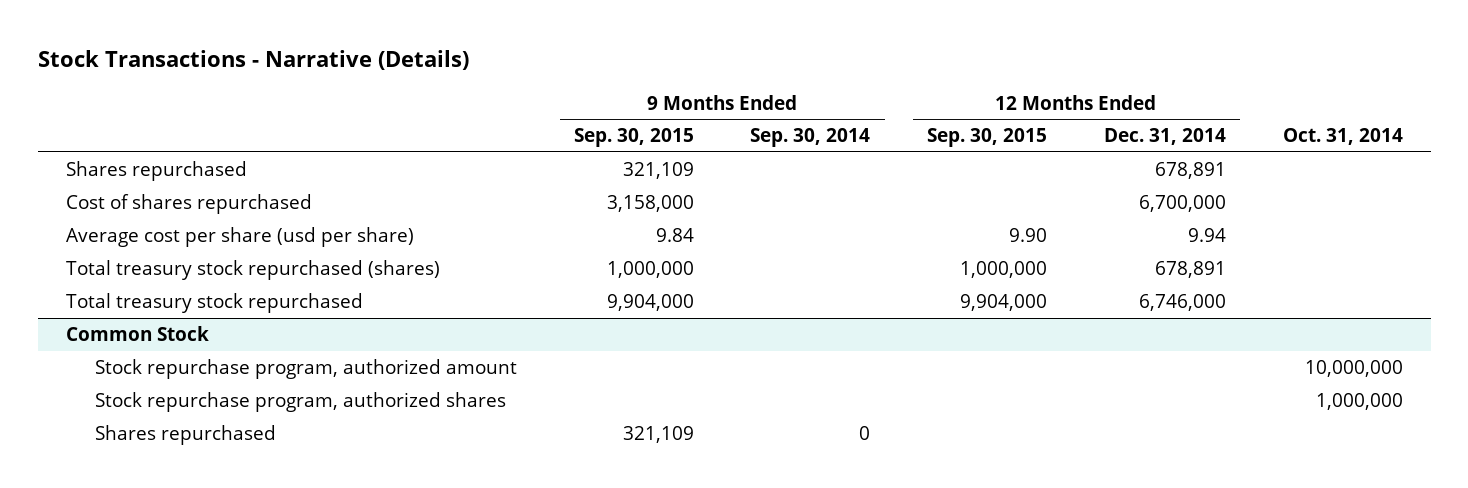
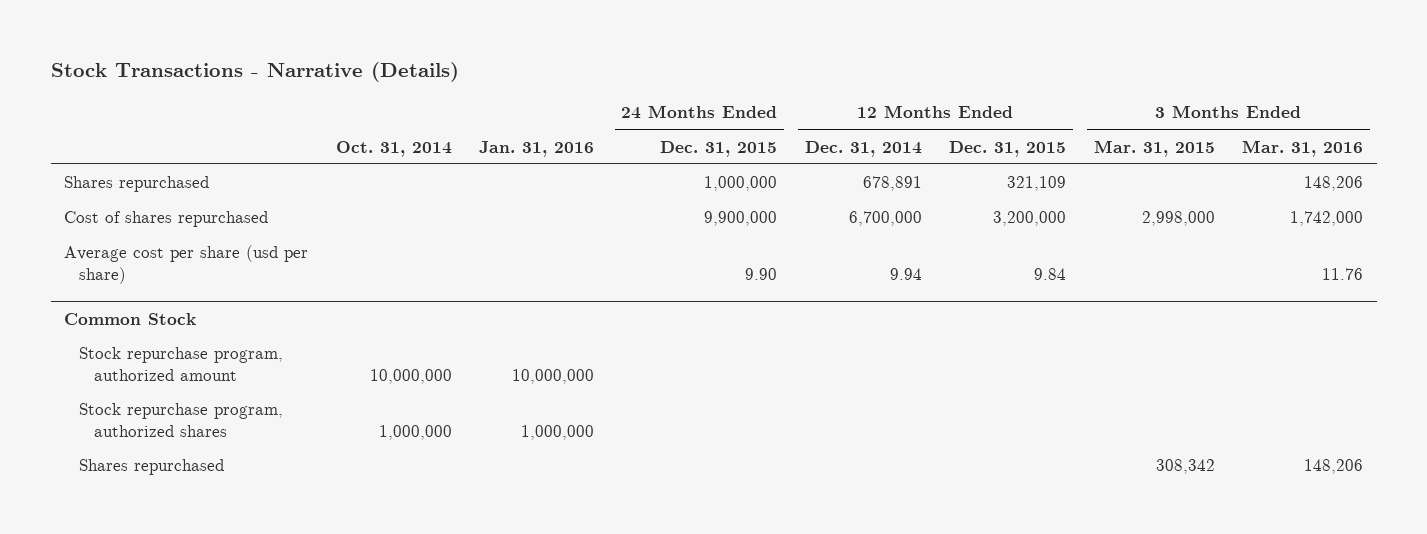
- | 9 Months Ended Sep. 30, 2015 | 9 Months Ended Sep. 30, 2014 | 12 Months Ended Sep. 30, 2015 | 12 Months Ended Dec. 31, 2014 | Oct. 31, 2014
+ | Oct. 31, 2014 | Jan. 31, 2016 | 24 Months Ended Dec. 31, 2015 | 12 Months Ended Dec. 31, 2014 | 12 Months Ended Dec. 31, 2015 | 3 Months Ended Mar. 31, 2015 | 3 Months Ended Mar. 31, 2016
- Total treasury stock repurchased (shares) | 1,000,000 | | 1,000,000 | 678,891 |
- Total treasury stock repurchased | 9,904,000 | | 9,904,000 | 6,746,000 |

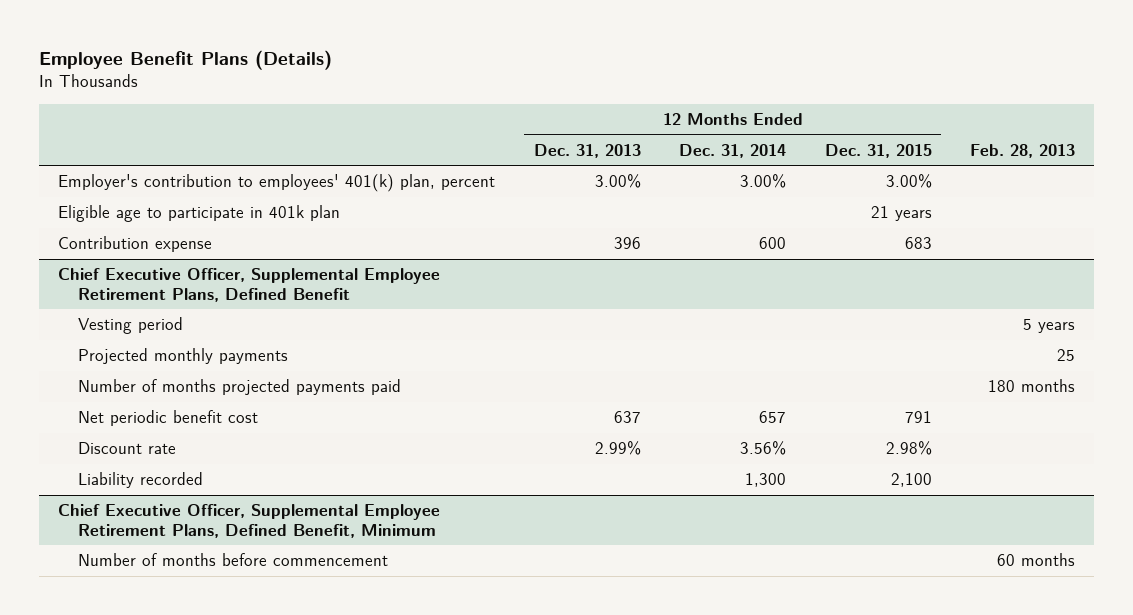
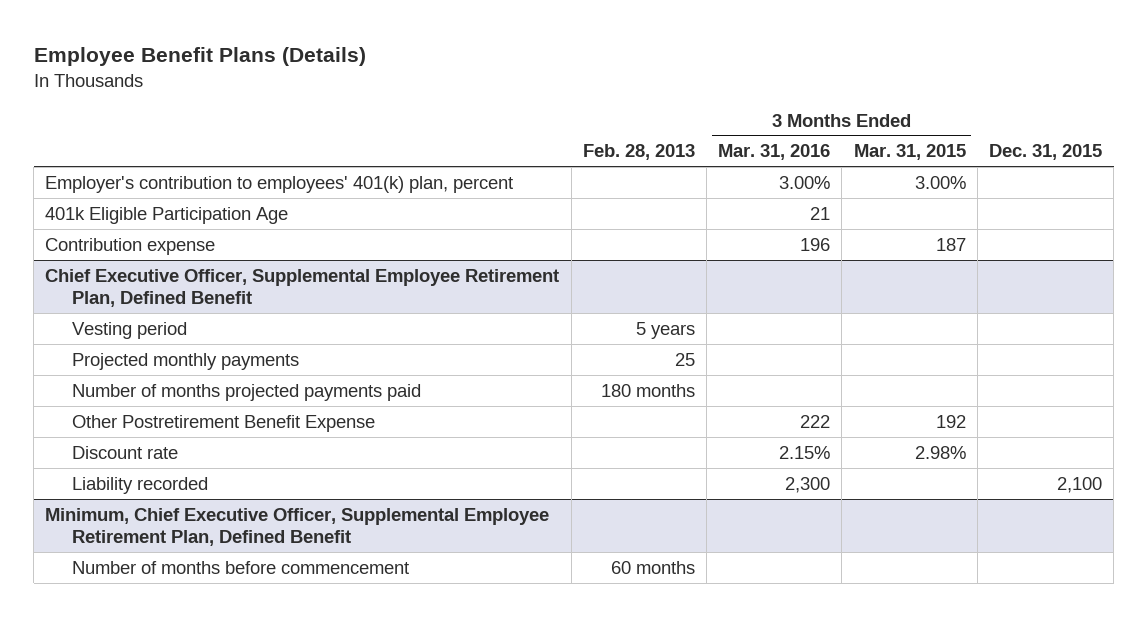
- | 12 Months Ended Dec. 31, 2013 | 12 Months Ended Dec. 31, 2014 | 12 Months Ended Dec. 31, 2015 | Feb. 28, 2013
+ | Feb. 28, 2013 | 3 Months Ended Mar. 31, 2016 | 3 Months Ended Mar. 31, 2015 | Dec. 31, 2015
- Eligible age to participate in 401k plan | | | 21 years |
+ 401k Eligible Participation Age | | 21 | |
- Chief Executive Officer, Supplemental Employee Retirement Plans, Defined Benefit
+ Chief Executive Officer, Supplemental Employee Retirement Plan, Defined Benefit
- Net periodic benefit cost | 637 | 657 | 791 |
+ Other Postretirement Benefit Expense | | 222 | 192 |
- Chief Executive Officer, Supplemental Employee Retirement Plans, Defined Benefit, Minimum
+ Minimum, Chief Executive Officer, Supplemental Employee Retirement Plan, Defined Benefit

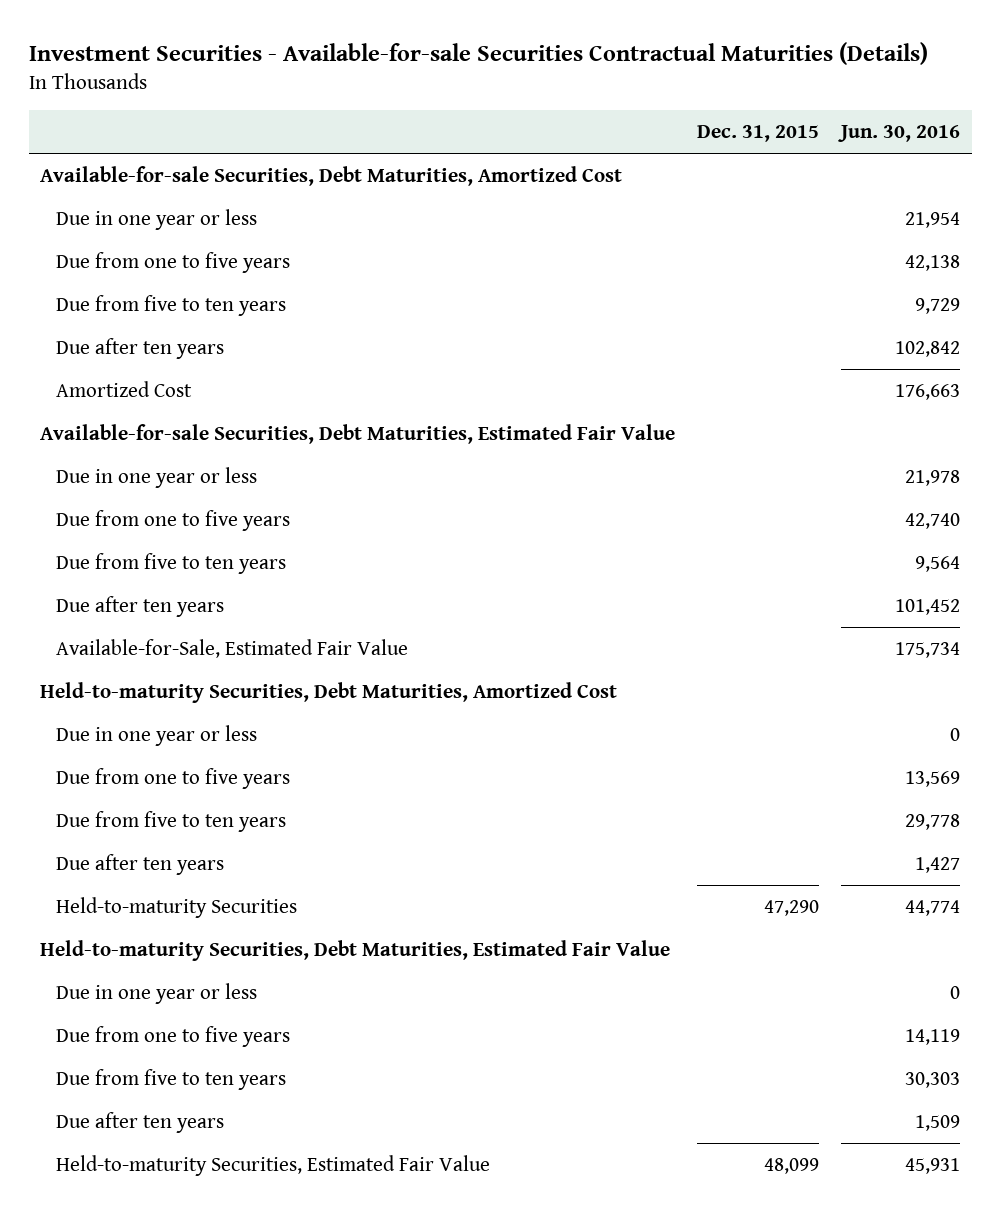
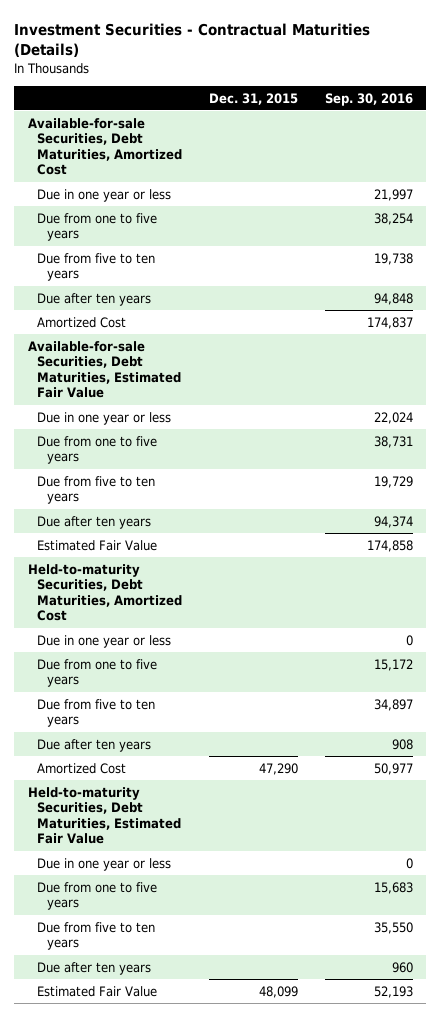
- Investment Securities - Available-for-sale Securities Contractual Maturities (Details)
+ Investment Securities - Contractual Maturities (Details)
- | Dec. 31, 2015 | Jun. 30, 2016
+ | Dec. 31, 2015 | Sep. 30, 2016
- Available-for-Sale, Estimated Fair Value | | 175,734
+ Estimated Fair Value | | 174,858
- Held-to-maturity Securities | 47,290 | 44,774
+ Amortized Cost | 47,290 | 50,977
- Held-to-maturity Securities, Estimated Fair Value | 48,099 | 45,931
+ Estimated Fair Value | 48,099 | 52,193

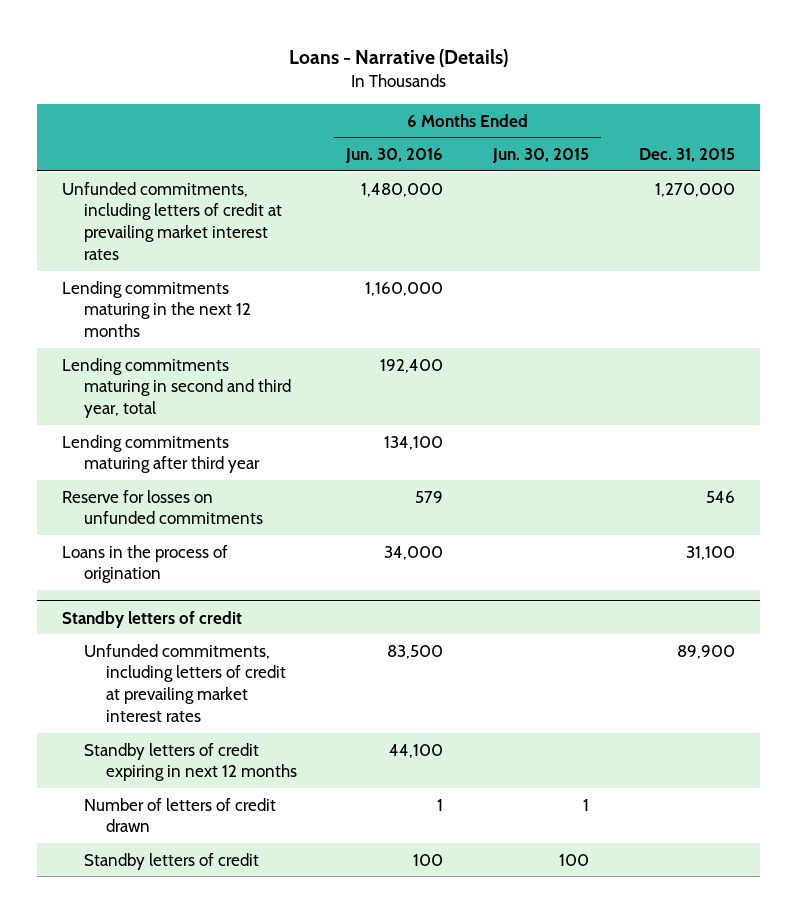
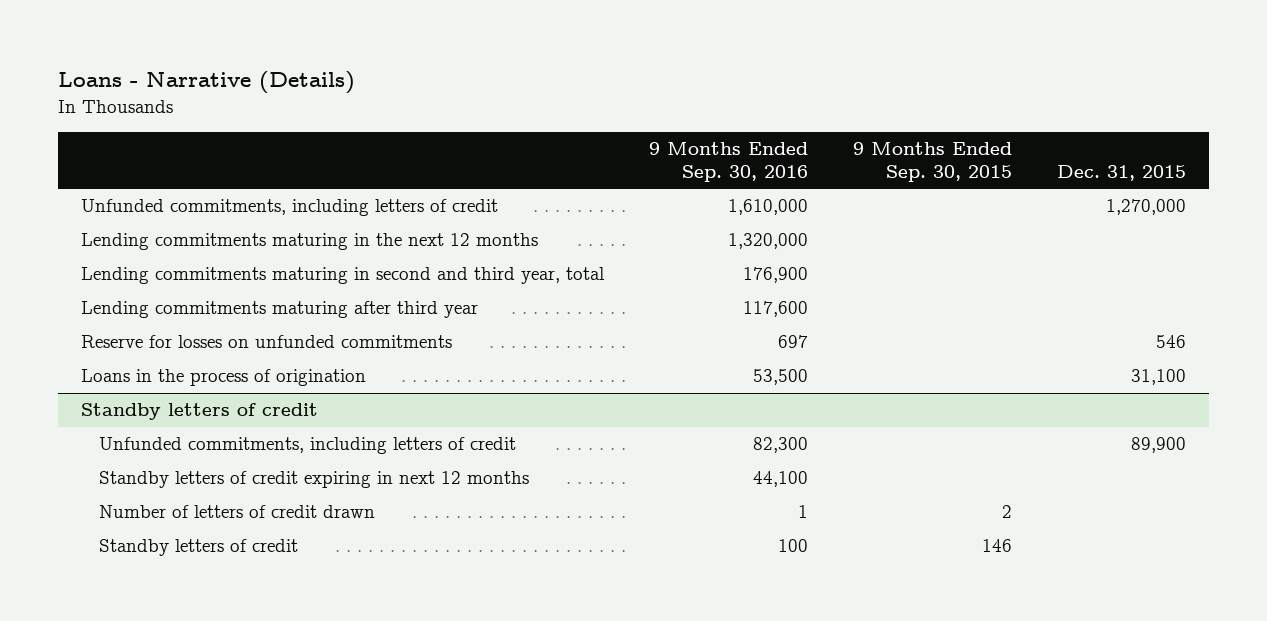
- | 6 Months Ended Jun. 30, 2016 | 6 Months Ended Jun. 30, 2015 | Dec. 31, 2015
+ | 9 Months Ended Sep. 30, 2016 | 9 Months Ended Sep. 30, 2015 | Dec. 31, 2015
- Unfunded commitments, including letters of credit at prevailing market interest rates | 1,480,000 | | 1,270,000
+ Unfunded commitments, including letters of credit | 1,610,000 | | 1,270,000
@ Standby letters of credit
- Unfunded commitments, including letters of credit at prevailing market interest rates | 83,500 | | 89,900
+ Unfunded commitments, including letters of credit | 82,300 | | 89,900

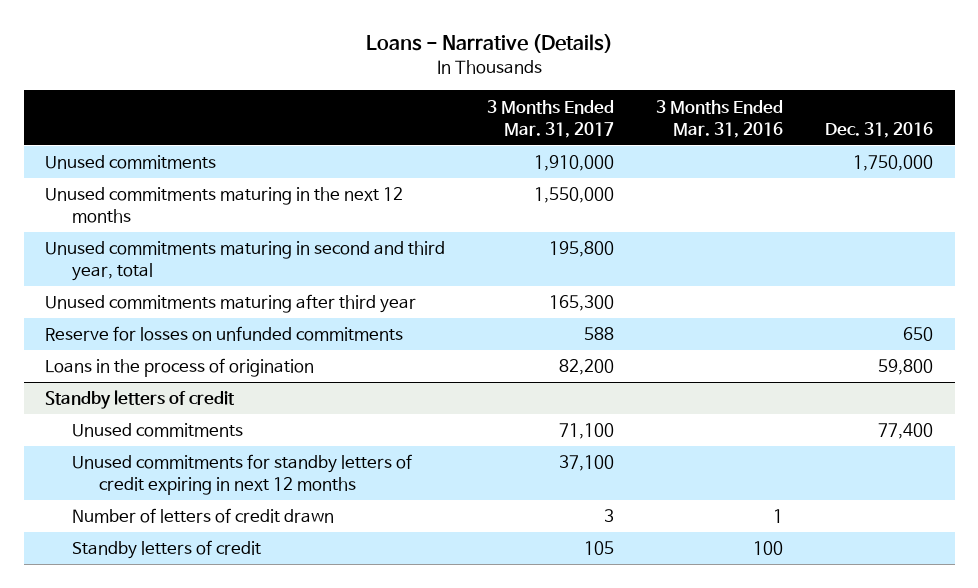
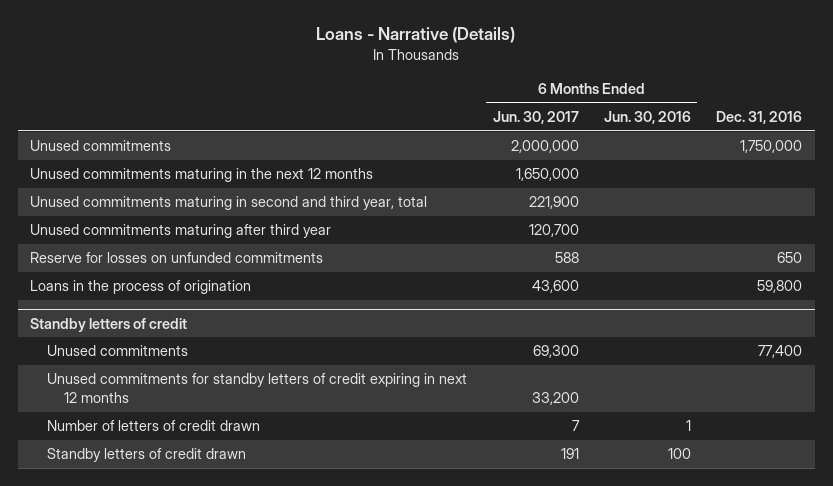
- | 3 Months Ended Mar. 31, 2017 | 3 Months Ended Mar. 31, 2016 | Dec. 31, 2016
+ | 6 Months Ended Jun. 30, 2017 | 6 Months Ended Jun. 30, 2016 | Dec. 31, 2016
@ Standby letters of credit
- Standby letters of credit | 105 | 100 |
+ Standby letters of credit drawn | 191 | 100 |

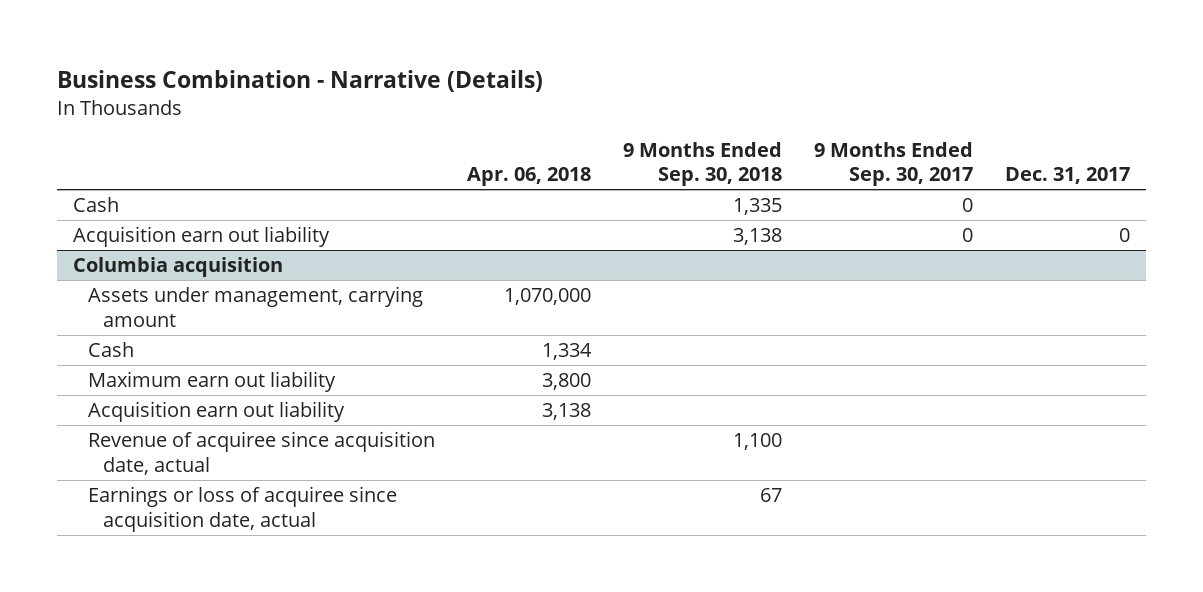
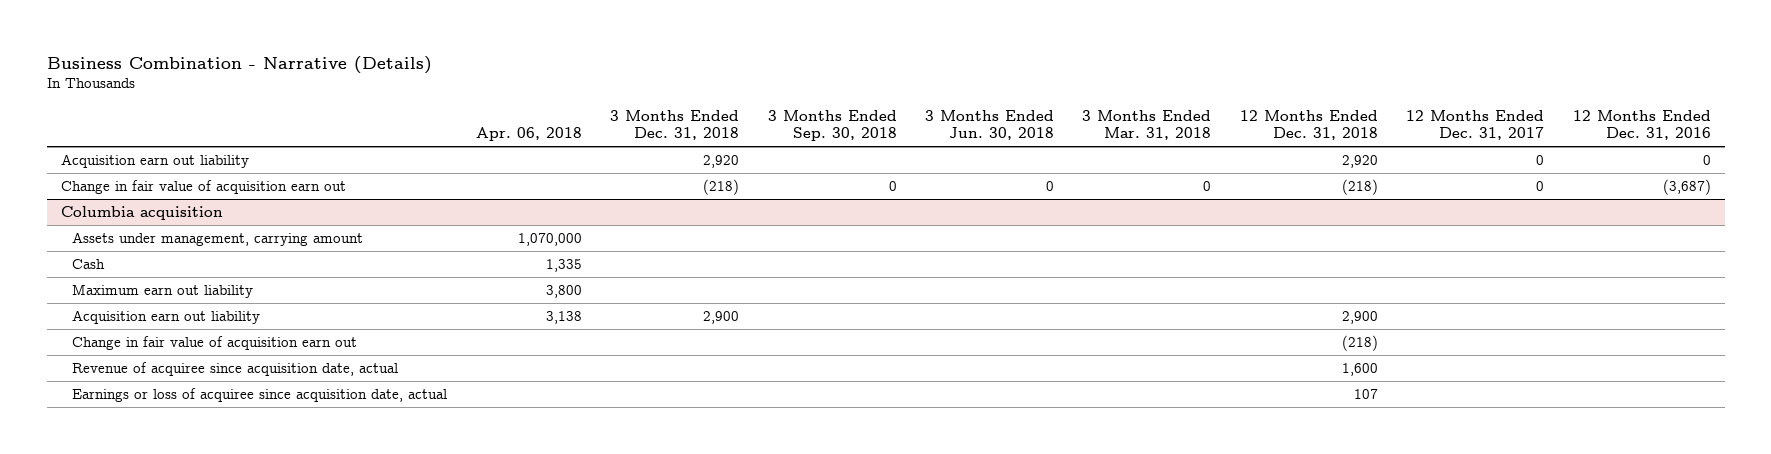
- | Apr. 06, 2018 | 9 Months Ended Sep. 30, 2018 | 9 Months Ended Sep. 30, 2017 | Dec. 31, 2017
+ | Apr. 06, 2018 | 3 Months Ended Dec. 31, 2018 | 3 Months Ended Sep. 30, 2018 | 3 Months Ended Jun. 30, 2018 | 3 Months Ended Mar. 31, 2018 | 12 Months Ended Dec. 31, 2018 | 12 Months Ended Dec. 31, 2017 | 12 Months Ended Dec. 31, 2016
- Cash | | 1,335 | 0 |
+ Change in fair value of acquisition earn out | | (218) | 0 | 0 | 0 | (218) | 0 | (3,687)
@ Columbia acquisition
- Cash | 1,334 | | |
+ Cash | 1,335 | | | | | | |
+ Change in fair value of acquisition earn out | | | | | | (218) | |

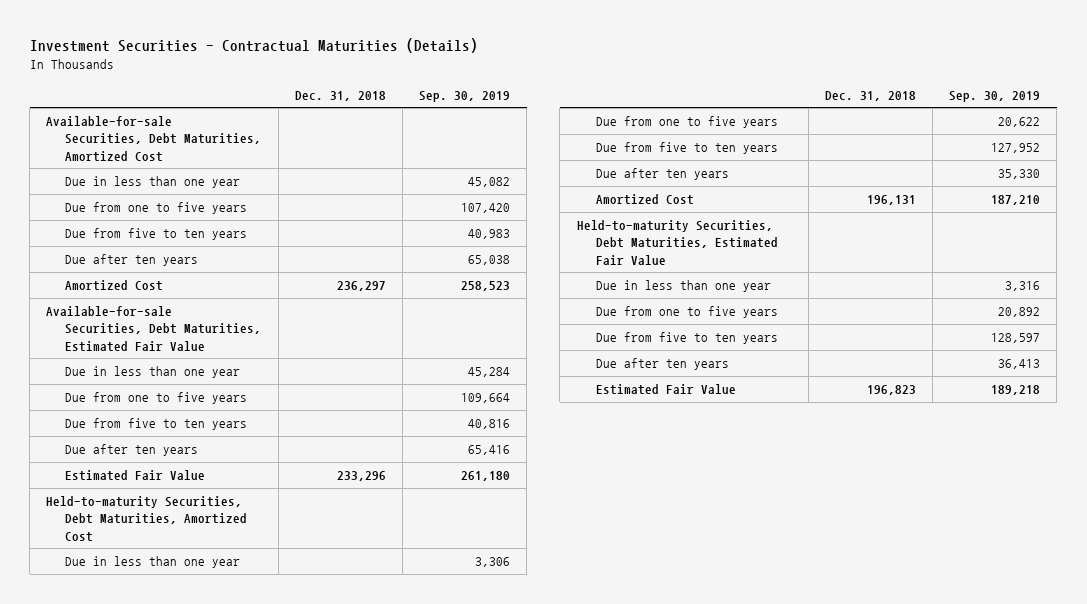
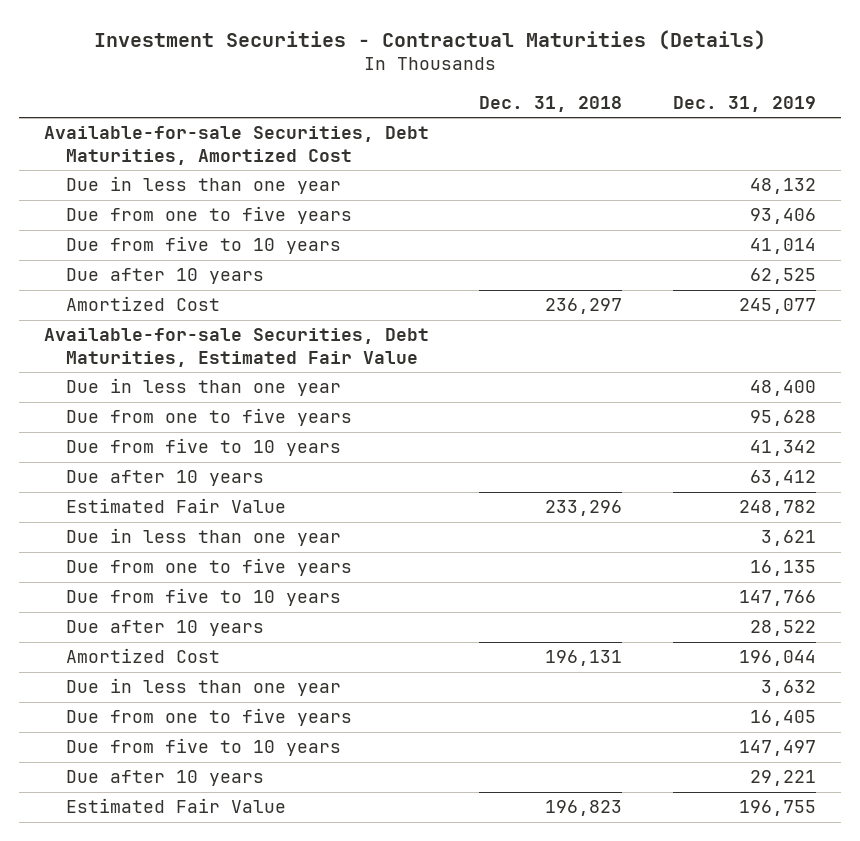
- | Dec. 31, 2018 | Sep. 30, 2019
+ | Dec. 31, 2018 | Dec. 31, 2019
- Due from five to ten years | | 40,983
- Due after ten years | | 65,038
+ Due from five to 10 years | | 41,014
+ Due after 10 years | | 62,525
- Due from five to ten years | | 40,816
- Due after ten years | | 65,416
+ Due from five to 10 years | | 41,342
+ Due after 10 years | | 63,412
- Held-to-maturity Securities, Debt Maturities, Amortized Cost
- Due from five to ten years | | 127,952
- Due after ten years | | 35,330
+ Due from five to 10 years | | 147,766
+ Due after 10 years | | 28,522
- Held-to-maturity Securities, Debt Maturities, Estimated Fair Value
- Due from five to ten years | | 128,597
- Due after ten years | | 36,413
+ Due from five to 10 years | | 147,497
+ Due after 10 years | | 29,221

